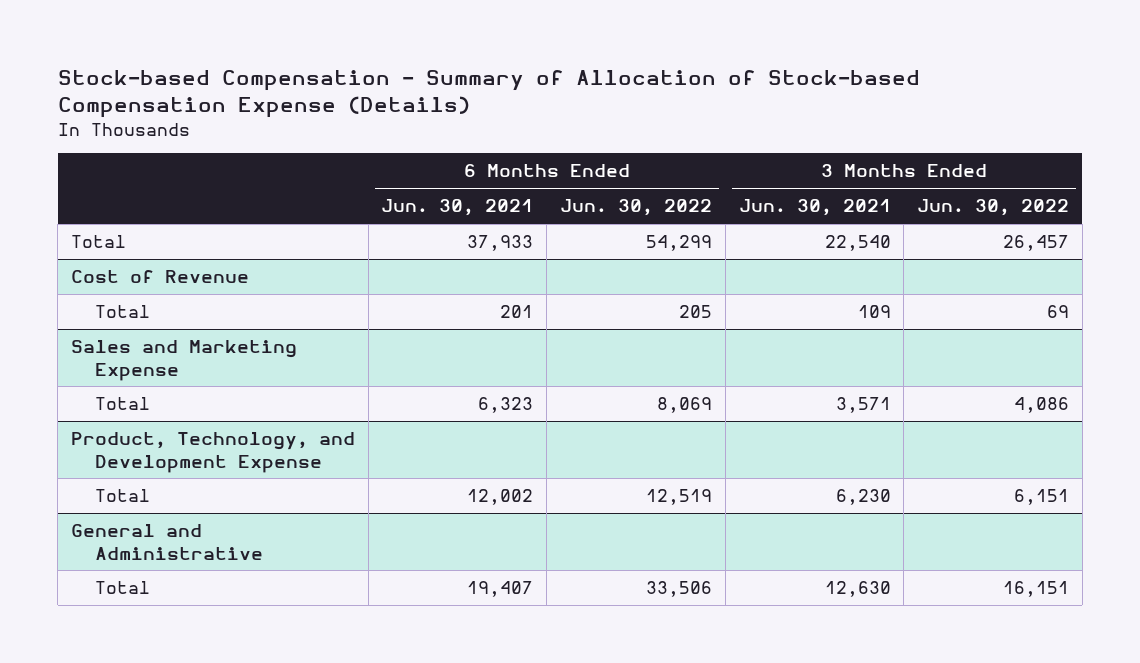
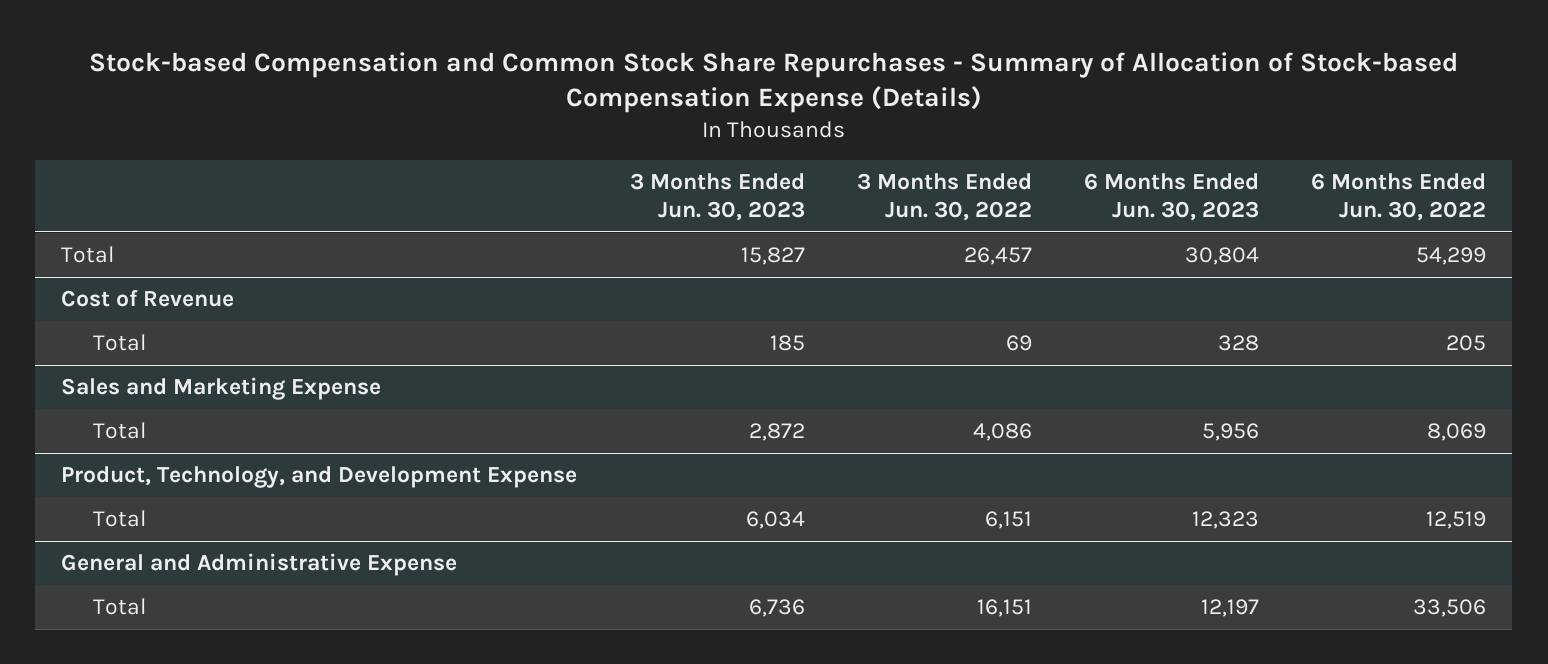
- Stock-based Compensation - Summary of Allocation of Stock-based Compensation Expense (Details)
+ Stock-based Compensation and Common Stock Share Repurchases - Summary of Allocation of Stock-based Compensation Expense (Details)
- | 6 Months Ended Jun. 30, 2021 | 6 Months Ended Jun. 30, 2022 | 3 Months Ended Jun. 30, 2021 | 3 Months Ended Jun. 30, 2022
+ | 3 Months Ended Jun. 30, 2023 | 3 Months Ended Jun. 30, 2022 | 6 Months Ended Jun. 30, 2023 | 6 Months Ended Jun. 30, 2022
- General and Administrative
+ General and Administrative Expense

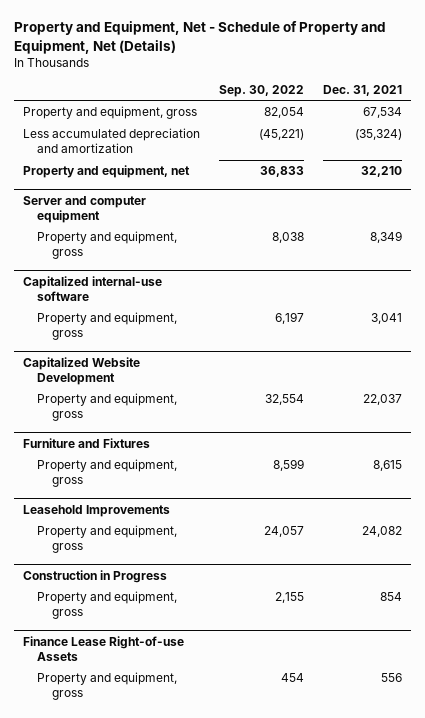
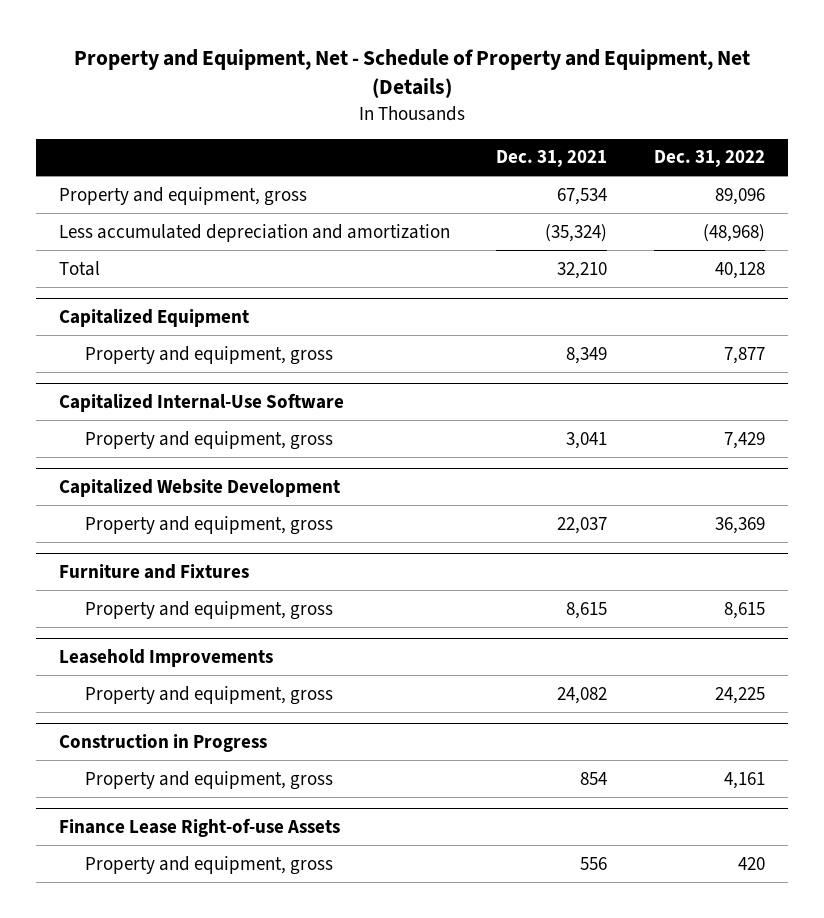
- | Sep. 30, 2022 | Dec. 31, 2021
+ | Dec. 31, 2021 | Dec. 31, 2022
- Property and equipment, net | 36,833 | 32,210
- Server and computer equipment
+ Total | 32,210 | 40,128
+ Capitalized Equipment
- Capitalized internal-use software
+ Capitalized Internal-Use Software

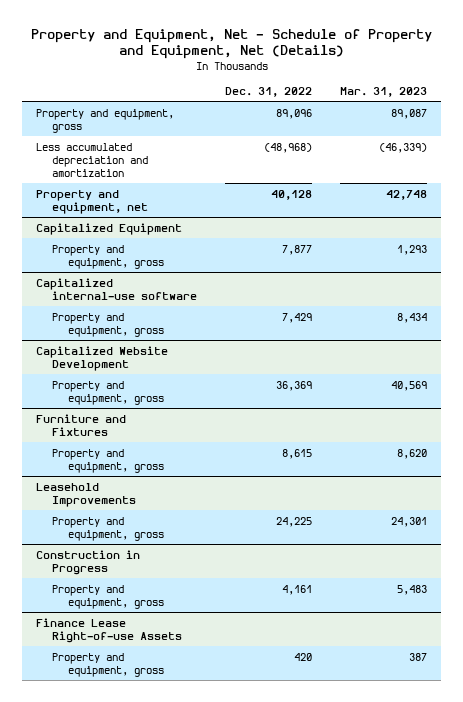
- | Dec. 31, 2021 | Dec. 31, 2022
+ | Dec. 31, 2022 | Mar. 31, 2023
- Total | 32,210 | 40,128
+ Property and equipment, net | 40,128 | 42,748
- Capitalized Internal-Use Software
+ Capitalized internal-use software

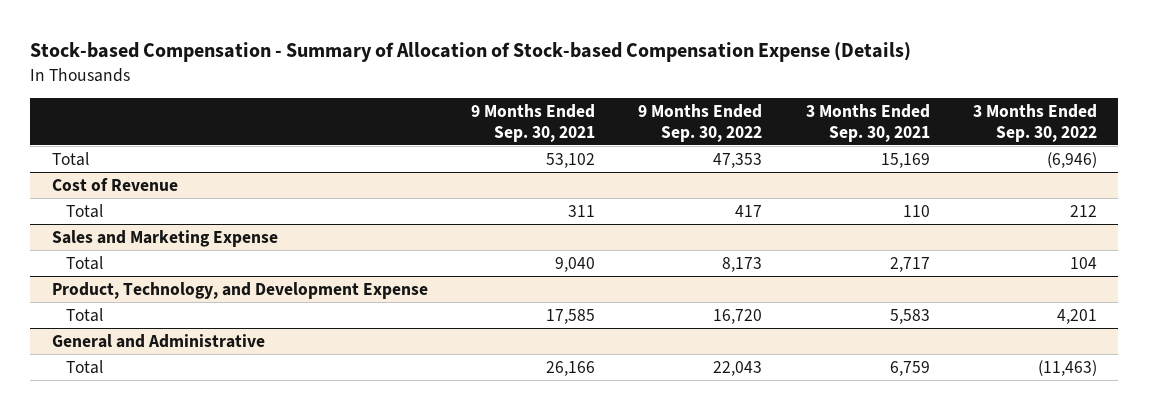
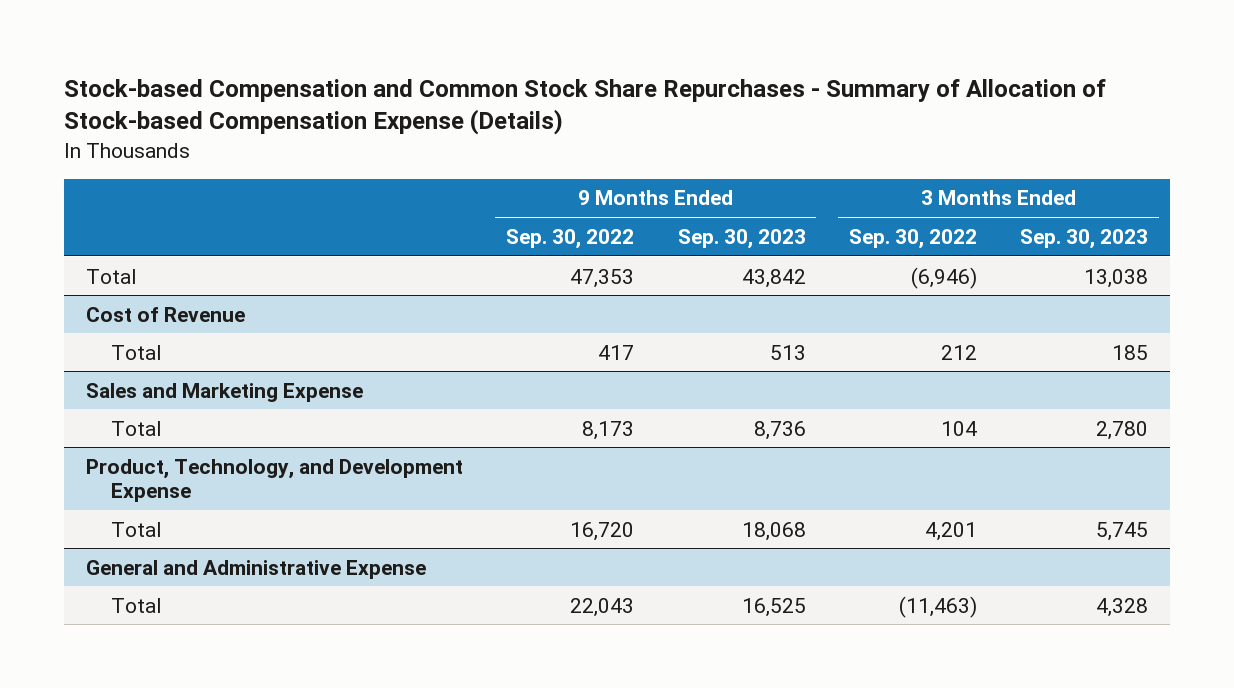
- Stock-based Compensation - Summary of Allocation of Stock-based Compensation Expense (Details)
+ Stock-based Compensation and Common Stock Share Repurchases - Summary of Allocation of Stock-based Compensation Expense (Details)
- | 9 Months Ended Sep. 30, 2021 | 9 Months Ended Sep. 30, 2022 | 3 Months Ended Sep. 30, 2021 | 3 Months Ended Sep. 30, 2022
+ | 9 Months Ended Sep. 30, 2022 | 9 Months Ended Sep. 30, 2023 | 3 Months Ended Sep. 30, 2022 | 3 Months Ended Sep. 30, 2023
- General and Administrative
+ General and Administrative Expense

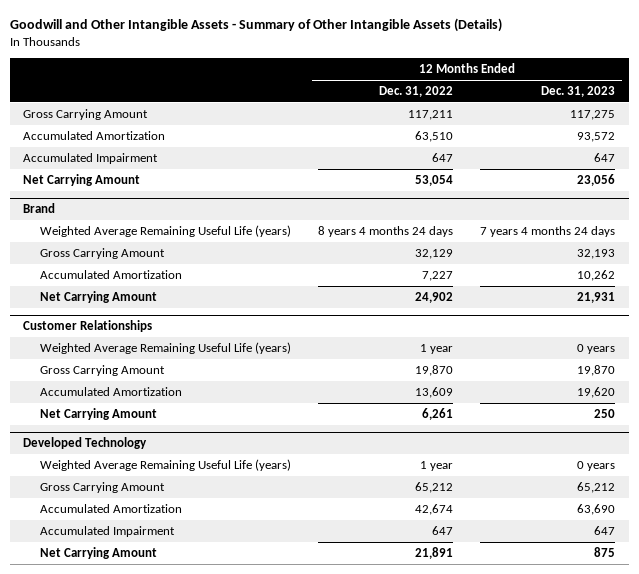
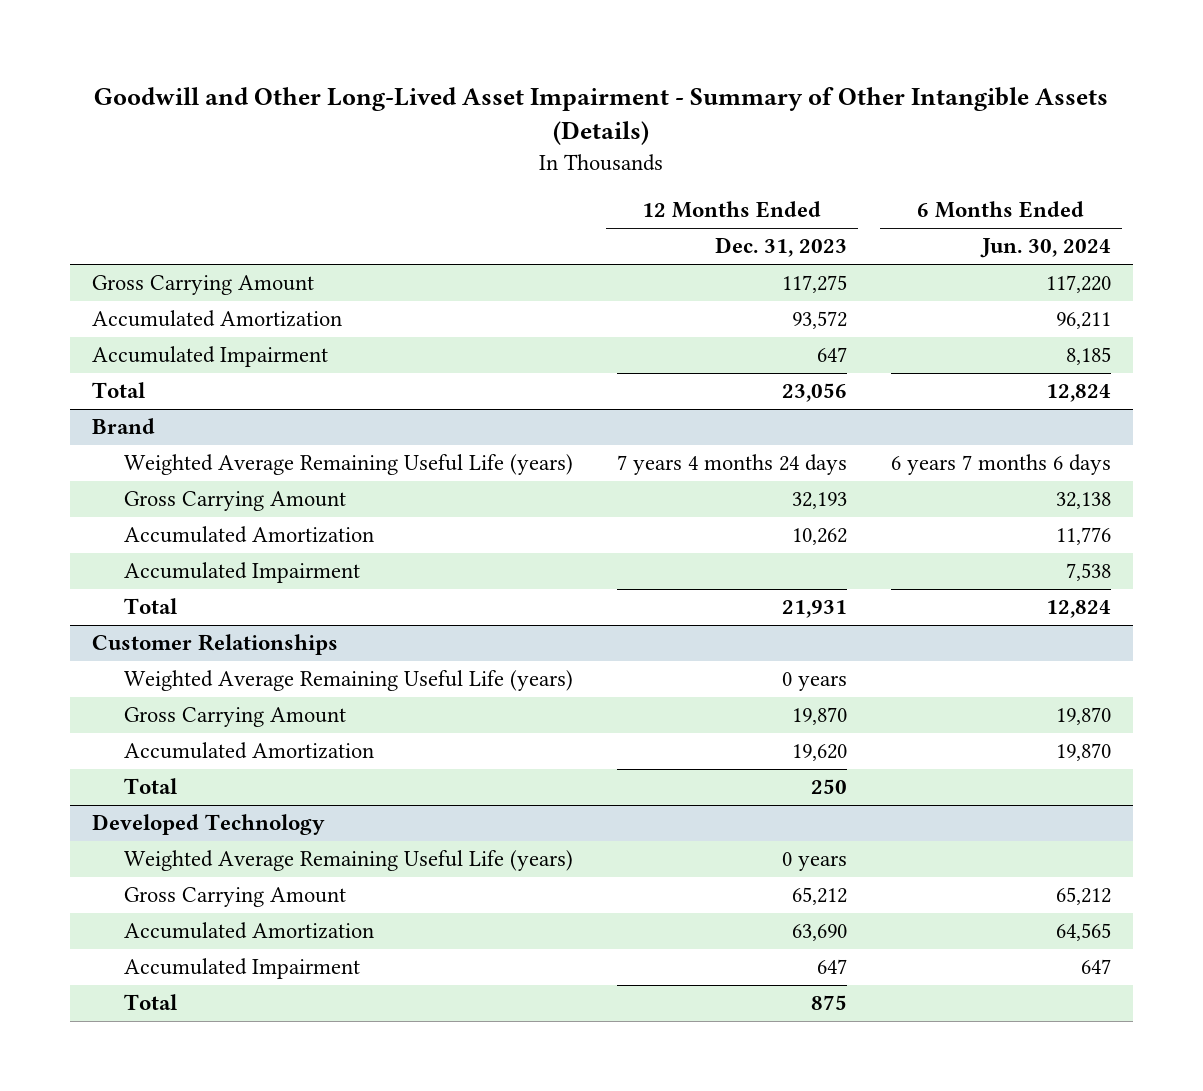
- Goodwill and Other Intangible Assets - Summary of Other Intangible Assets (Details)
+ Goodwill and Other Long-Lived Asset Impairment - Summary of Other Intangible Assets (Details)
- | 12 Months Ended Dec. 31, 2022 | 12 Months Ended Dec. 31, 2023
+ | 12 Months Ended Dec. 31, 2023 | 6 Months Ended Jun. 30, 2024
- Net Carrying Amount | 53,054 | 23,056
+ Total | 23,056 | 12,824
@ Brand
- Net Carrying Amount | 24,902 | 21,931
+ Accumulated Impairment | | 7,538
+ Total | 21,931 | 12,824
@ Customer Relationships
- Net Carrying Amount | 6,261 | 250
+ Total | 250 |
@ Developed Technology
- Net Carrying Amount | 21,891 | 875
+ Total | 875 |

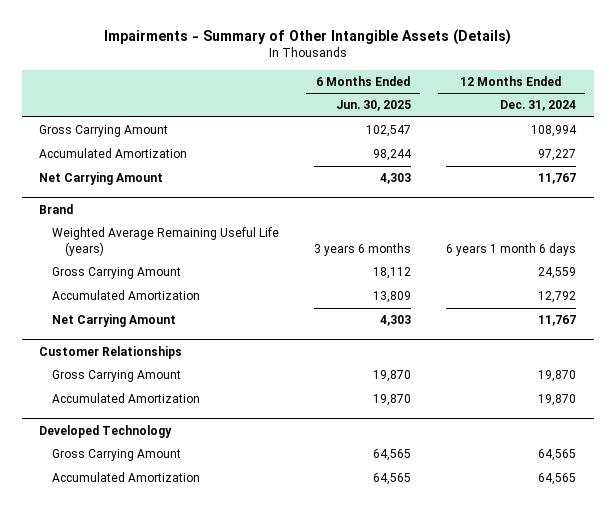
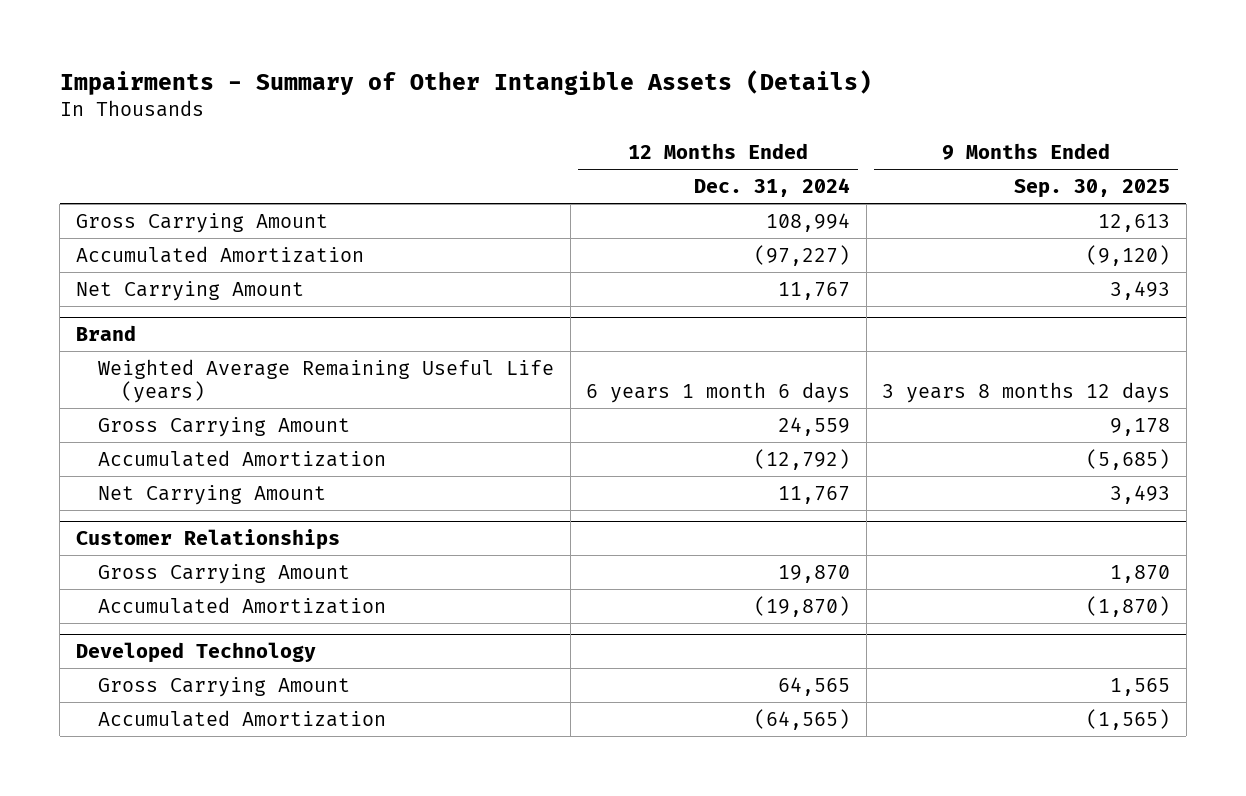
- | 6 Months Ended Jun. 30, 2025 | 12 Months Ended Dec. 31, 2024
+ | 12 Months Ended Dec. 31, 2024 | 9 Months Ended Sep. 30, 2025
- Accumulated Amortization | 98,244 | 97,227
+ Accumulated Amortization | (97,227) | (9,120)
@ Brand
- Accumulated Amortization | 13,809 | 12,792
+ Accumulated Amortization | (12,792) | (5,685)
@ Customer Relationships
- Accumulated Amortization | 19,870 | 19,870
+ Accumulated Amortization | (19,870) | (1,870)
@ Developed Technology
- Accumulated Amortization | 64,565 | 64,565
+ Accumulated Amortization | (64,565) | (1,565)

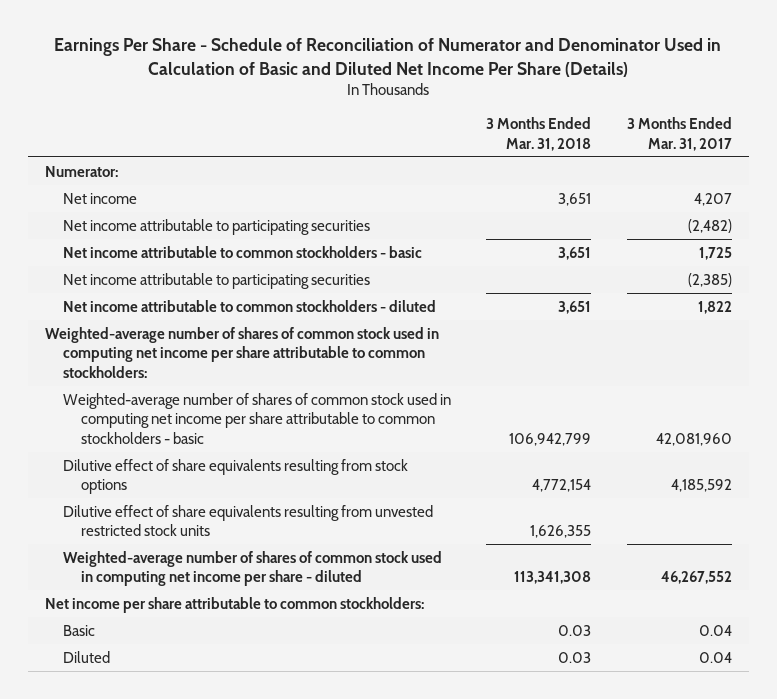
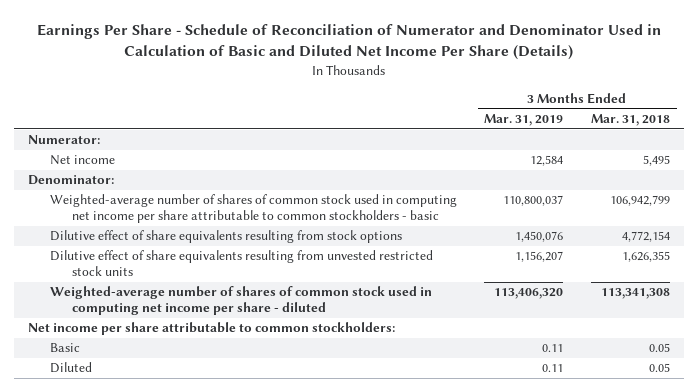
- | 3 Months Ended Mar. 31, 2018 | 3 Months Ended Mar. 31, 2017
+ | 3 Months Ended Mar. 31, 2019 | 3 Months Ended Mar. 31, 2018
- Net income | 3,651 | 4,207
- Net income attributable to participating securities | | (2,482)
- Net income attributable to common stockholders - basic | 3,651 | 1,725
- Net income attributable to participating securities | | (2,385)
- Net income attributable to common stockholders - diluted | 3,651 | 1,822
- Weighted-average number of shares of common stock used in computing net income per share attributable to common stockholders:
+ Net income | 12,584 | 5,495
+ Denominator:
- Basic | 0.03 | 0.04
- Diluted | 0.03 | 0.04
+ Basic | 0.11 | 0.05
+ Diluted | 0.11 | 0.05

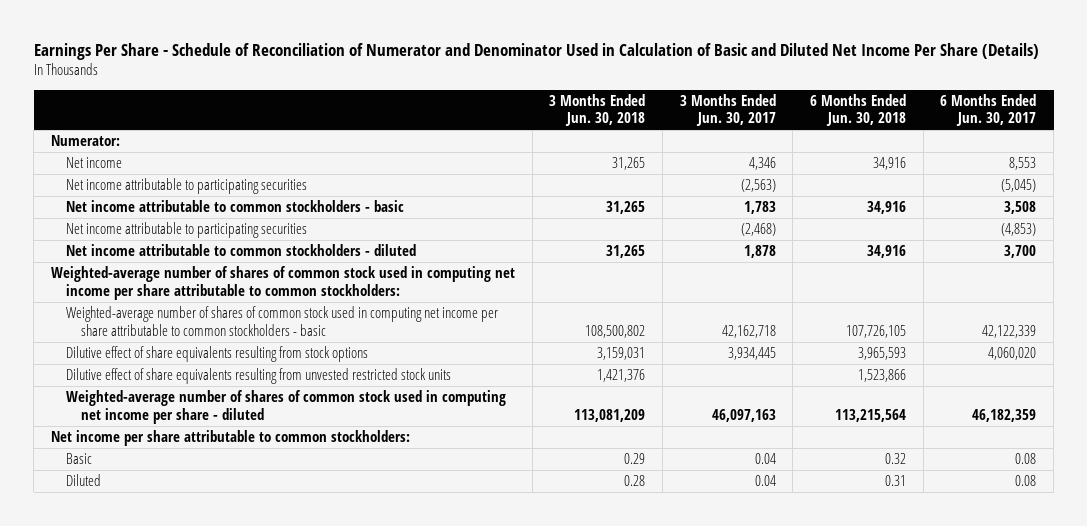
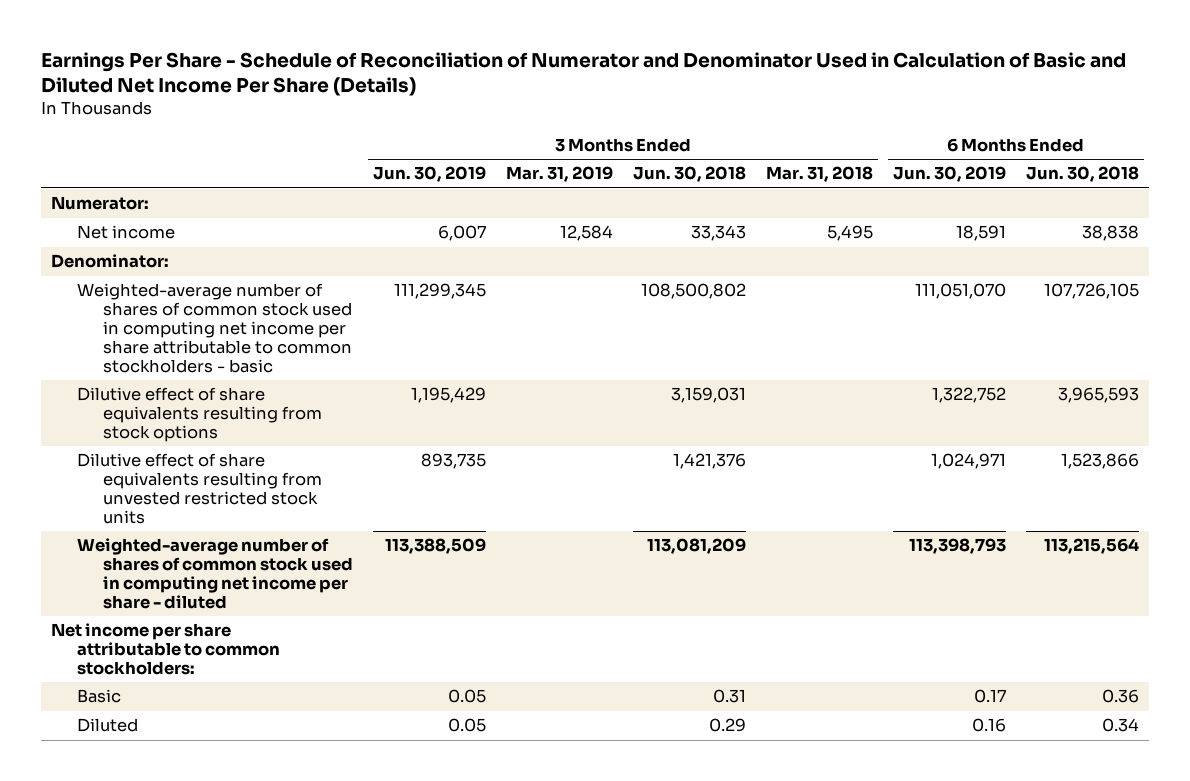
- | 3 Months Ended Jun. 30, 2018 | 3 Months Ended Jun. 30, 2017 | 6 Months Ended Jun. 30, 2018 | 6 Months Ended Jun. 30, 2017
+ | 3 Months Ended Jun. 30, 2019 | 3 Months Ended Mar. 31, 2019 | 3 Months Ended Jun. 30, 2018 | 3 Months Ended Mar. 31, 2018 | 6 Months Ended Jun. 30, 2019 | 6 Months Ended Jun. 30, 2018
- Net income | 31,265 | 4,346 | 34,916 | 8,553
- Net income attributable to participating securities | | (2,563) | | (5,045)
- Net income attributable to common stockholders - basic | 31,265 | 1,783 | 34,916 | 3,508
- Net income attributable to participating securities | | (2,468) | | (4,853)
- Net income attributable to common stockholders - diluted | 31,265 | 1,878 | 34,916 | 3,700
- Weighted-average number of shares of common stock used in computing net income per share attributable to common stockholders:
+ Net income | 6,007 | 12,584 | 33,343 | 5,495 | 18,591 | 38,838
+ Denominator:
- Basic | 0.29 | 0.04 | 0.32 | 0.08
- Diluted | 0.28 | 0.04 | 0.31 | 0.08
+ Basic | 0.05 | | 0.31 | | 0.17 | 0.36
+ Diluted | 0.05 | | 0.29 | | 0.16 | 0.34

